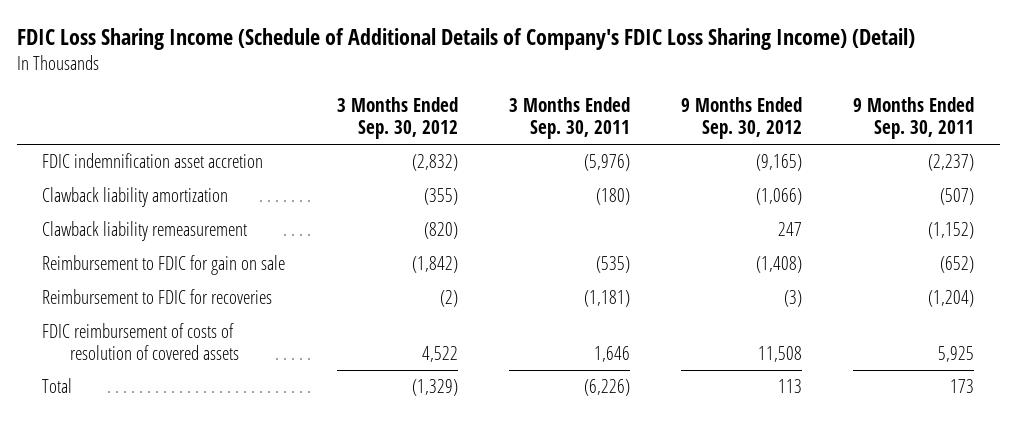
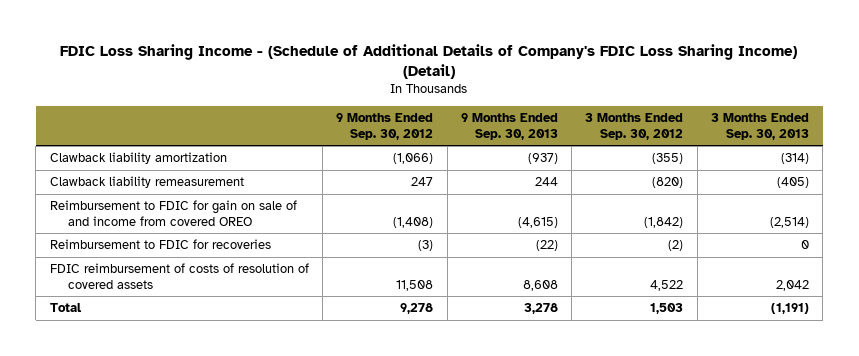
- FDIC Loss Sharing Income (Schedule of Additional Details of Company's FDIC Loss Sharing Income) (Detail)
+ FDIC Loss Sharing Income - (Schedule of Additional Details of Company's FDIC Loss Sharing Income) (Detail)
- | 3 Months Ended Sep. 30, 2012 | 3 Months Ended Sep. 30, 2011 | 9 Months Ended Sep. 30, 2012 | 9 Months Ended Sep. 30, 2011
+ | 9 Months Ended Sep. 30, 2012 | 9 Months Ended Sep. 30, 2013 | 3 Months Ended Sep. 30, 2012 | 3 Months Ended Sep. 30, 2013
- FDIC indemnification asset accretion | (2,832) | (5,976) | (9,165) | (2,237)
- Reimbursement to FDIC for gain on sale | (1,842) | (535) | (1,408) | (652)
+ Reimbursement to FDIC for gain on sale of and income from covered OREO | (1,408) | (4,615) | (1,842) | (2,514)
- Total | (1,329) | (6,226) | 113 | 173
+ Total | 9,278 | 3,278 | 1,503 | (1,191)

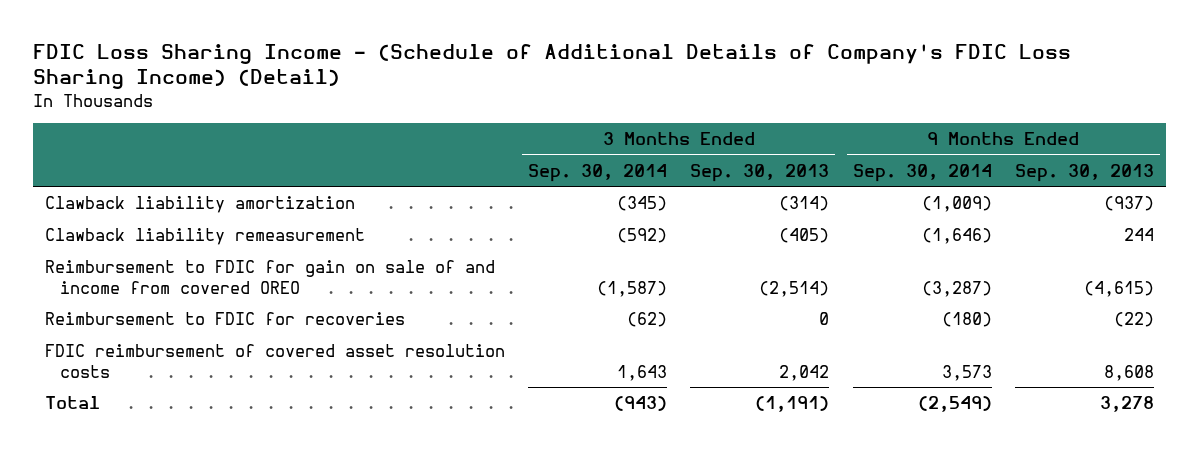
- | 9 Months Ended Sep. 30, 2012 | 9 Months Ended Sep. 30, 2013 | 3 Months Ended Sep. 30, 2012 | 3 Months Ended Sep. 30, 2013
+ | 3 Months Ended Sep. 30, 2014 | 3 Months Ended Sep. 30, 2013 | 9 Months Ended Sep. 30, 2014 | 9 Months Ended Sep. 30, 2013
- FDIC reimbursement of costs of resolution of covered assets | 11,508 | 8,608 | 4,522 | 2,042
+ FDIC reimbursement of covered asset resolution costs | 1,643 | 2,042 | 3,573 | 8,608

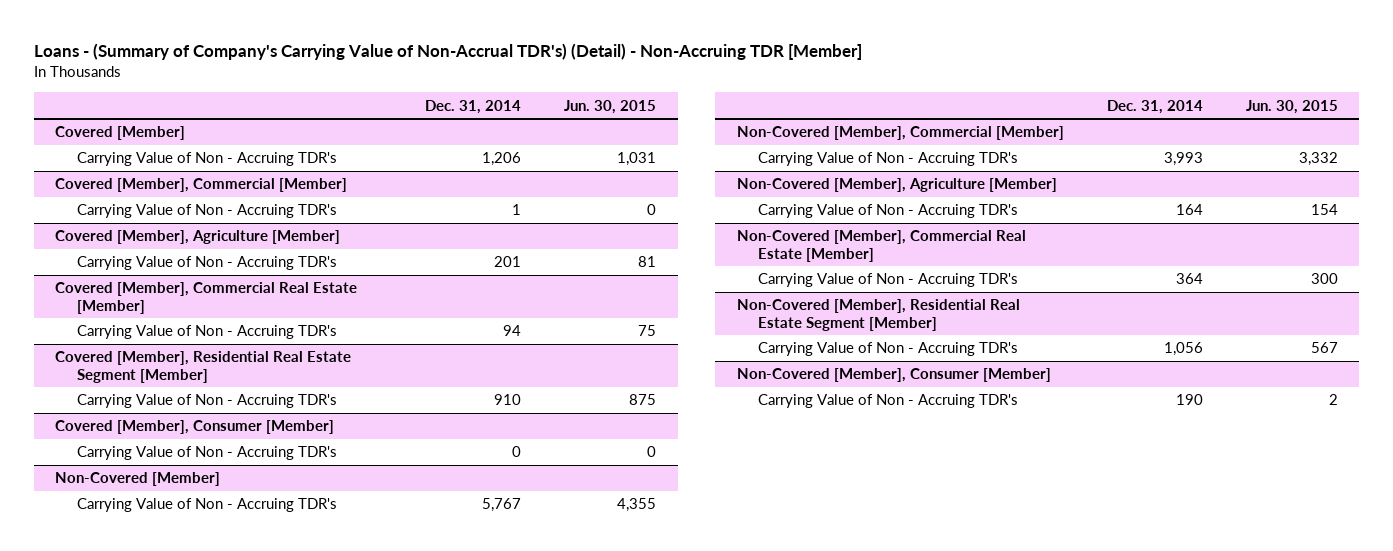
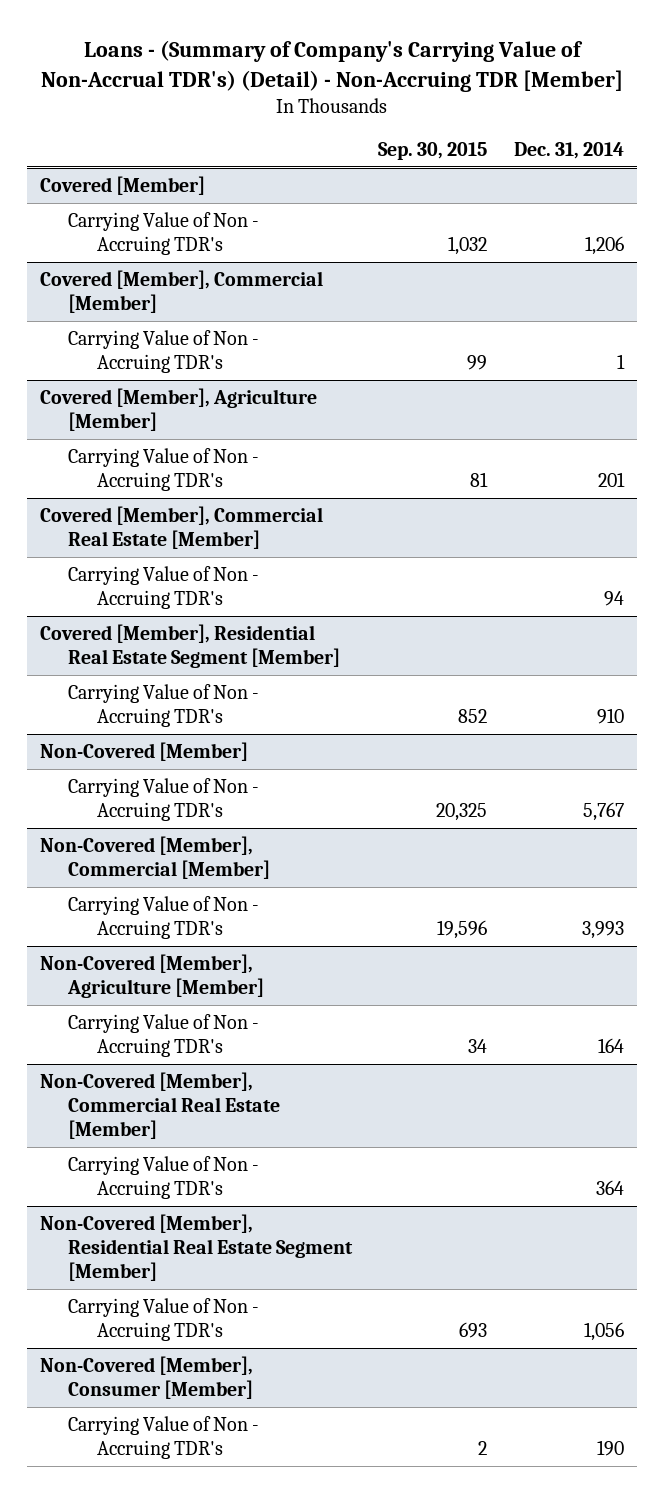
- | Dec. 31, 2014 | Jun. 30, 2015
+ | Sep. 30, 2015 | Dec. 31, 2014
- Covered [Member], Consumer [Member]
- Carrying Value of Non - Accruing TDR's | 0 | 0

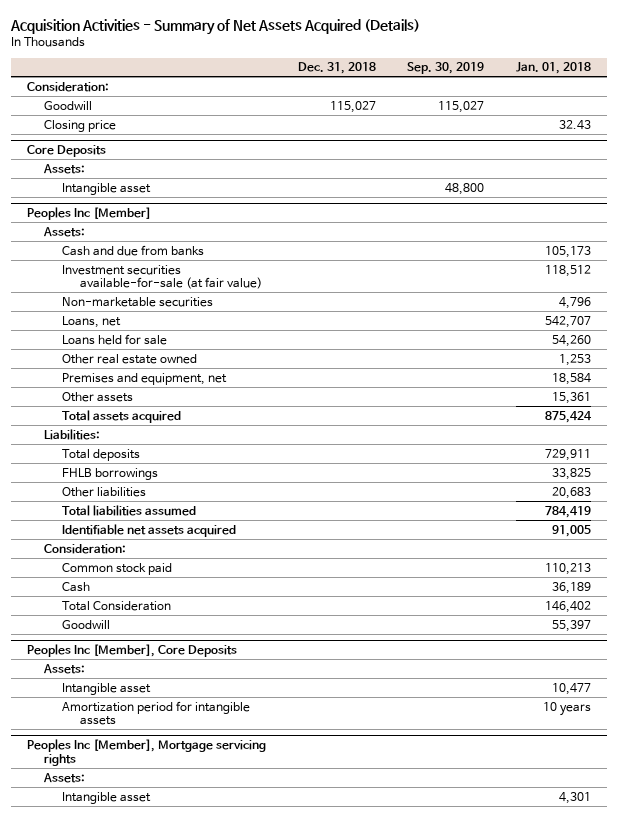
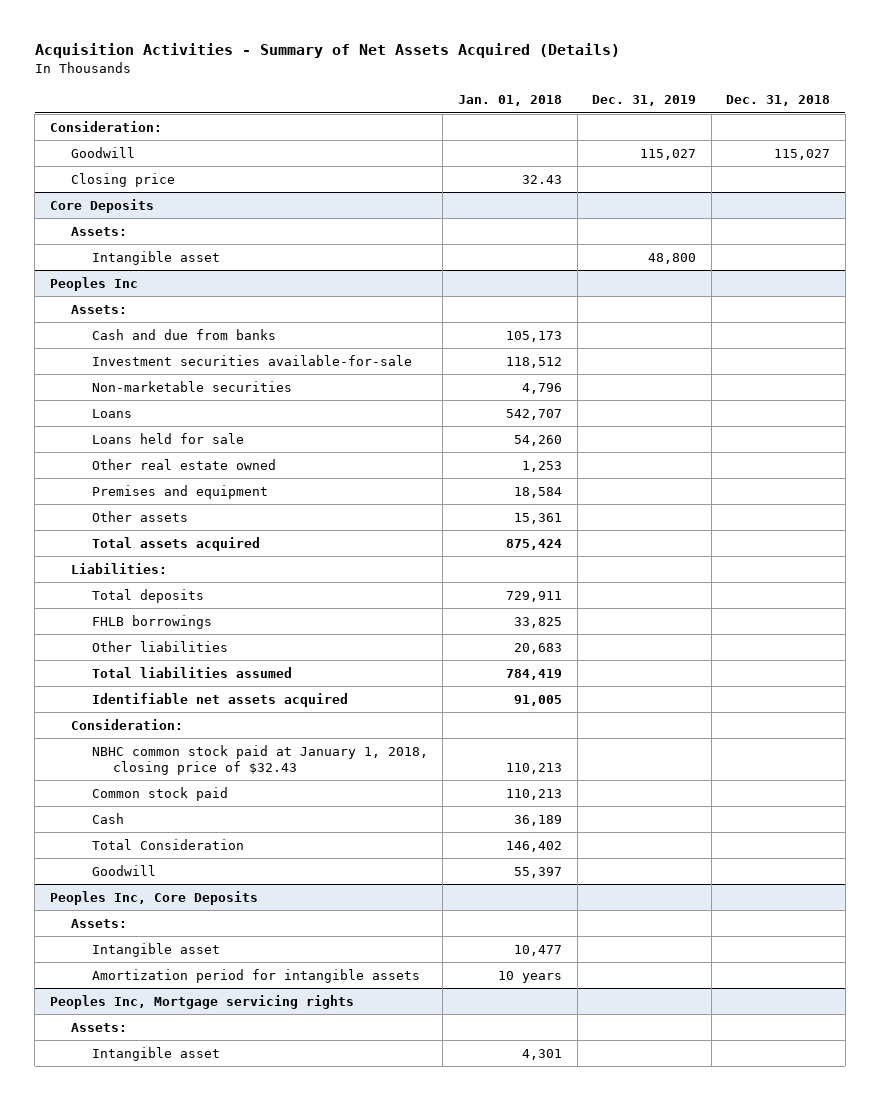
- | Dec. 31, 2018 | Sep. 30, 2019 | Jan. 01, 2018
+ | Jan. 01, 2018 | Dec. 31, 2019 | Dec. 31, 2018
- Peoples Inc [Member]
+ Peoples Inc
- Investment securities available-for-sale (at fair value) | | | 118,512
+ Investment securities available-for-sale | 118,512 | |
- Loans, net | | | 542,707
+ Loans | 542,707 | |
- Premises and equipment, net | | | 18,584
+ Premises and equipment | 18,584 | |
+ NBHC common stock paid at January 1, 2018, closing price of $32.43 | 110,213 | |
- Peoples Inc [Member], Core Deposits
+ Peoples Inc, Core Deposits
- Peoples Inc [Member], Mortgage servicing rights
+ Peoples Inc, Mortgage servicing rights

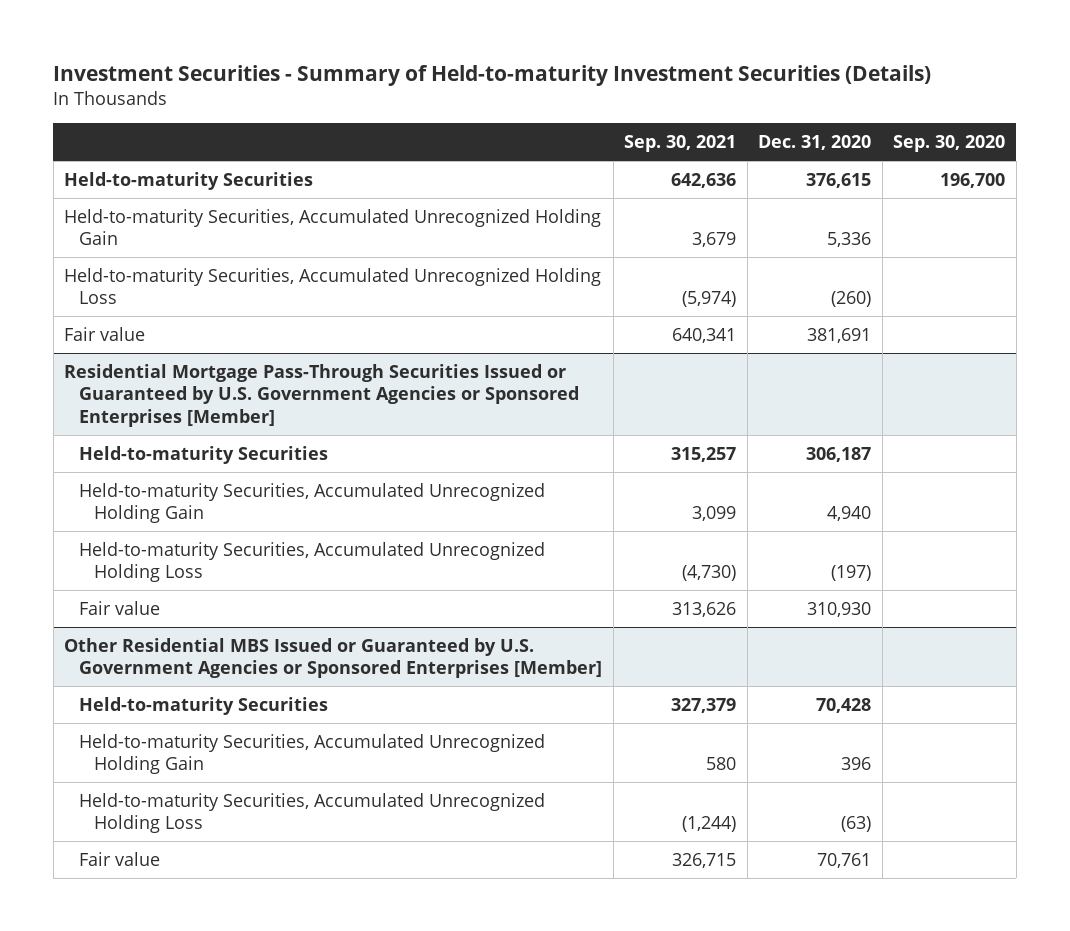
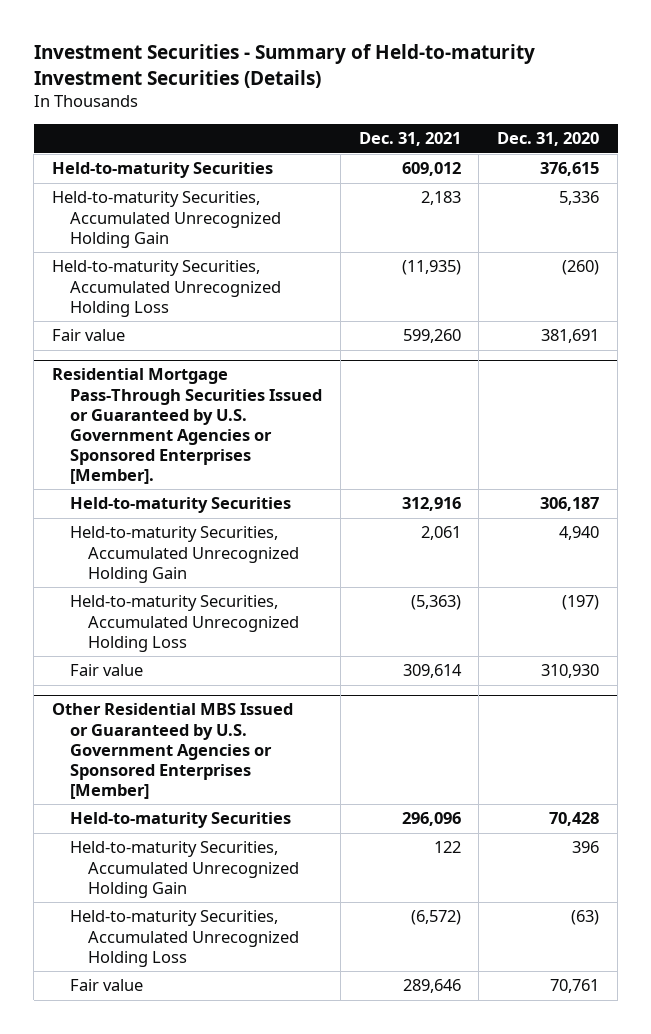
- | Sep. 30, 2021 | Dec. 31, 2020 | Sep. 30, 2020
+ | Dec. 31, 2021 | Dec. 31, 2020
- Residential Mortgage Pass-Through Securities Issued or Guaranteed by U.S. Government Agencies or Sponsored Enterprises [Member]
+ Residential Mortgage Pass-Through Securities Issued or Guaranteed by U.S. Government Agencies or Sponsored Enterprises [Member].

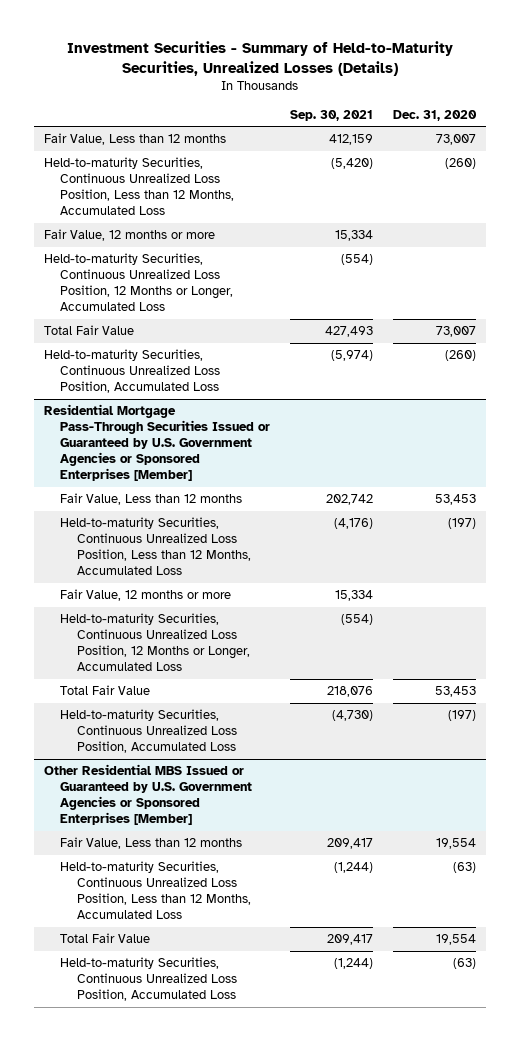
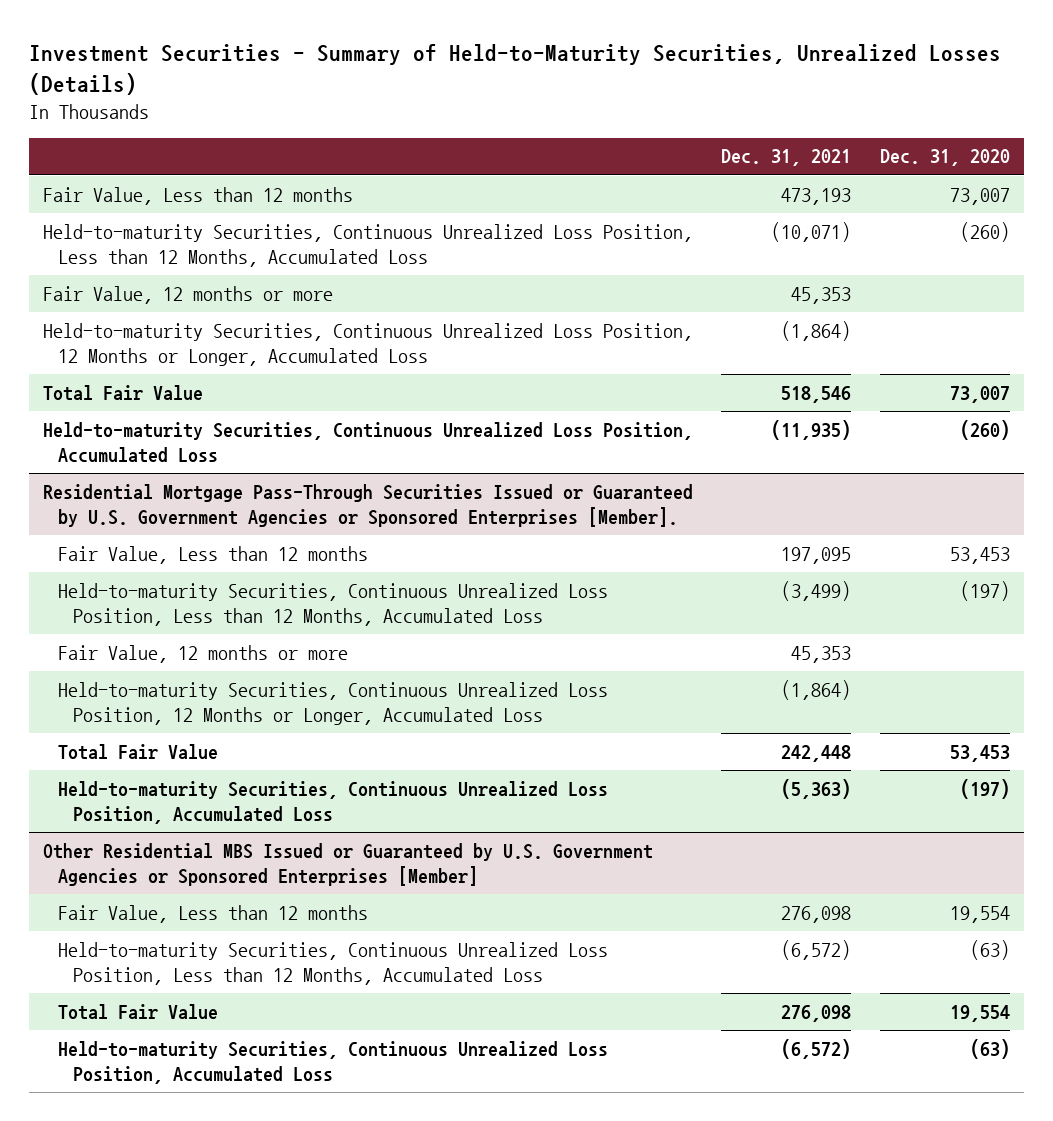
- | Sep. 30, 2021 | Dec. 31, 2020
+ | Dec. 31, 2021 | Dec. 31, 2020
- Residential Mortgage Pass-Through Securities Issued or Guaranteed by U.S. Government Agencies or Sponsored Enterprises [Member]
+ Residential Mortgage Pass-Through Securities Issued or Guaranteed by U.S. Government Agencies or Sponsored Enterprises [Member].

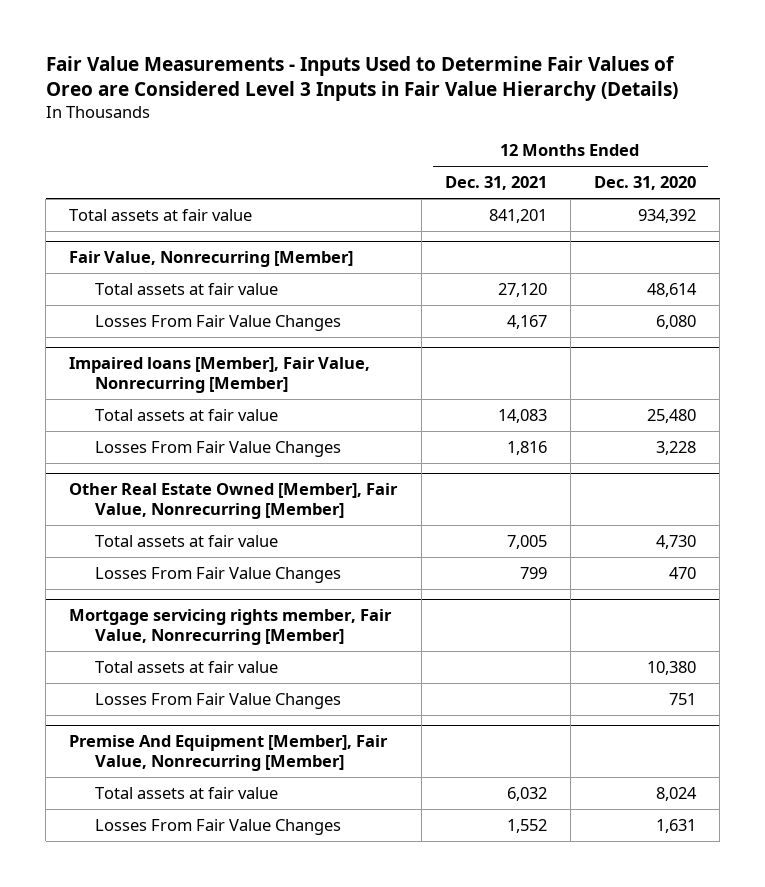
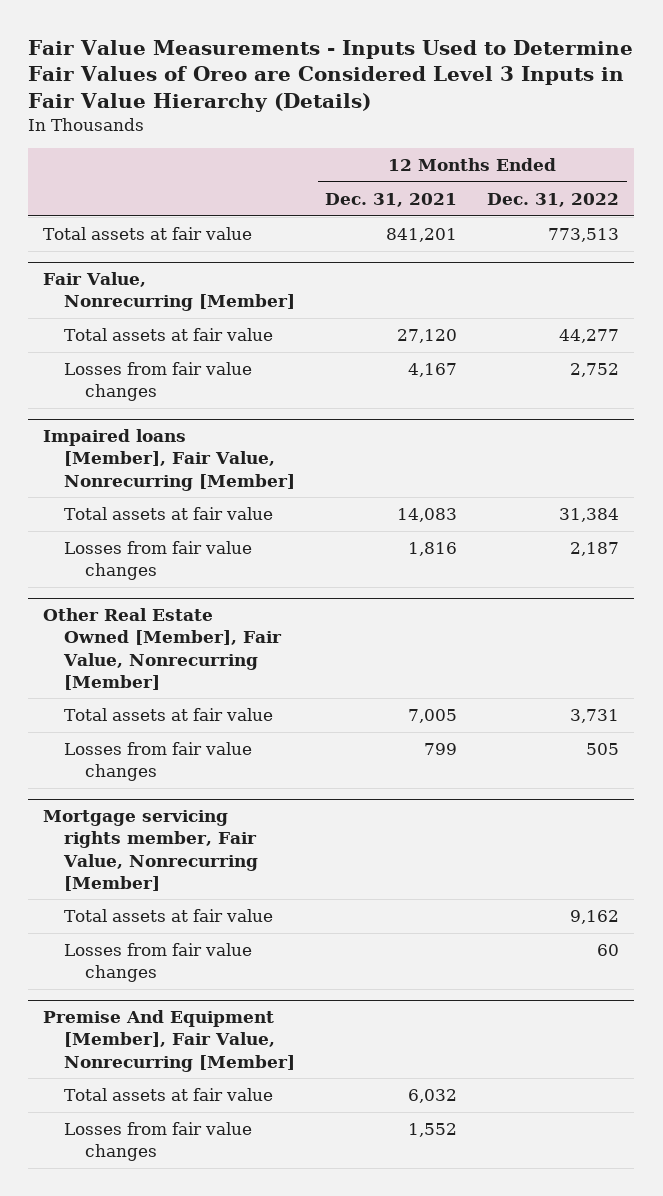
- | 12 Months Ended Dec. 31, 2021 | 12 Months Ended Dec. 31, 2020
+ | 12 Months Ended Dec. 31, 2021 | 12 Months Ended Dec. 31, 2022
@ Fair Value, Nonrecurring [Member]
- Losses From Fair Value Changes | 4,167 | 6,080
+ Losses from fair value changes | 4,167 | 2,752
@ Impaired loans [Member], Fair Value, Nonrecurring [Member]
- Losses From Fair Value Changes | 1,816 | 3,228
+ Losses from fair value changes | 1,816 | 2,187
@ Other Real Estate Owned [Member], Fair Value, Nonrecurring [Member]
- Losses From Fair Value Changes | 799 | 470
+ Losses from fair value changes | 799 | 505
@ Mortgage servicing rights member, Fair Value, Nonrecurring [Member]
- Losses From Fair Value Changes | | 751
+ Losses from fair value changes | | 60
@ Premise And Equipment [Member], Fair Value, Nonrecurring [Member]
- Losses From Fair Value Changes | 1,552 | 1,631
+ Losses from fair value changes | 1,552 |

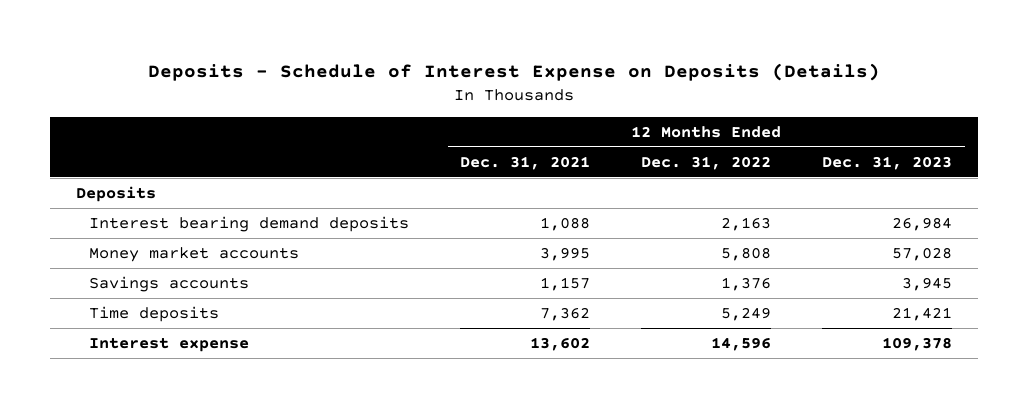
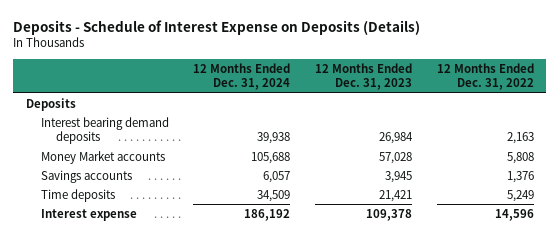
- | 12 Months Ended Dec. 31, 2021 | 12 Months Ended Dec. 31, 2022 | 12 Months Ended Dec. 31, 2023
+ | 12 Months Ended Dec. 31, 2024 | 12 Months Ended Dec. 31, 2023 | 12 Months Ended Dec. 31, 2022
- Money market accounts | 3,995 | 5,808 | 57,028
+ Money Market accounts | 105,688 | 57,028 | 5,808

